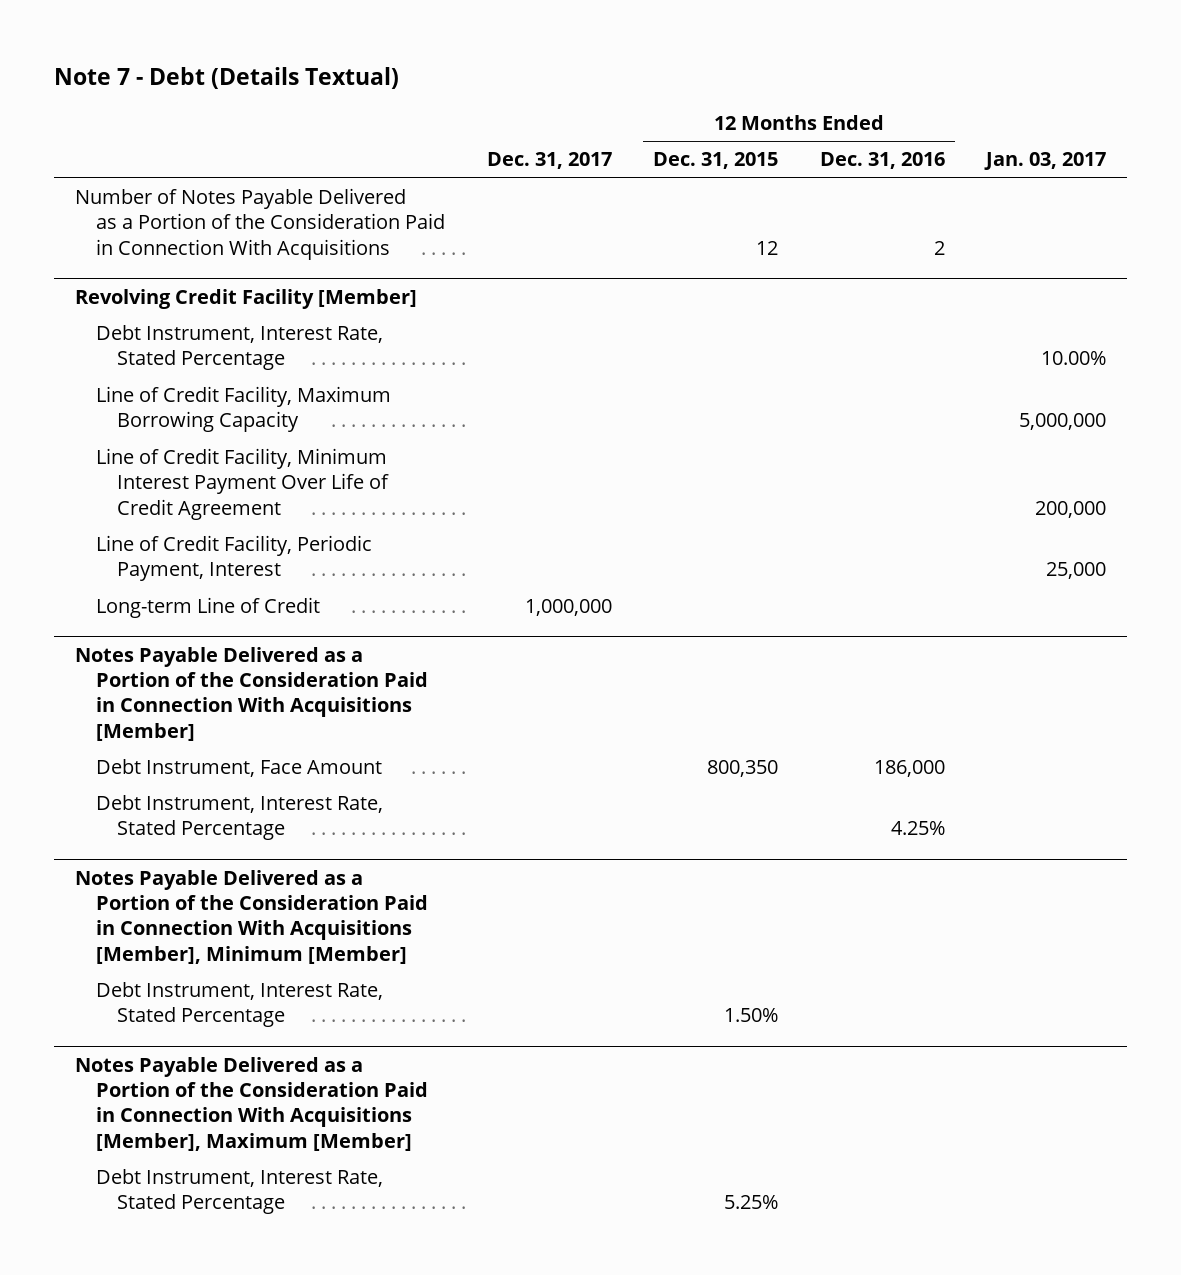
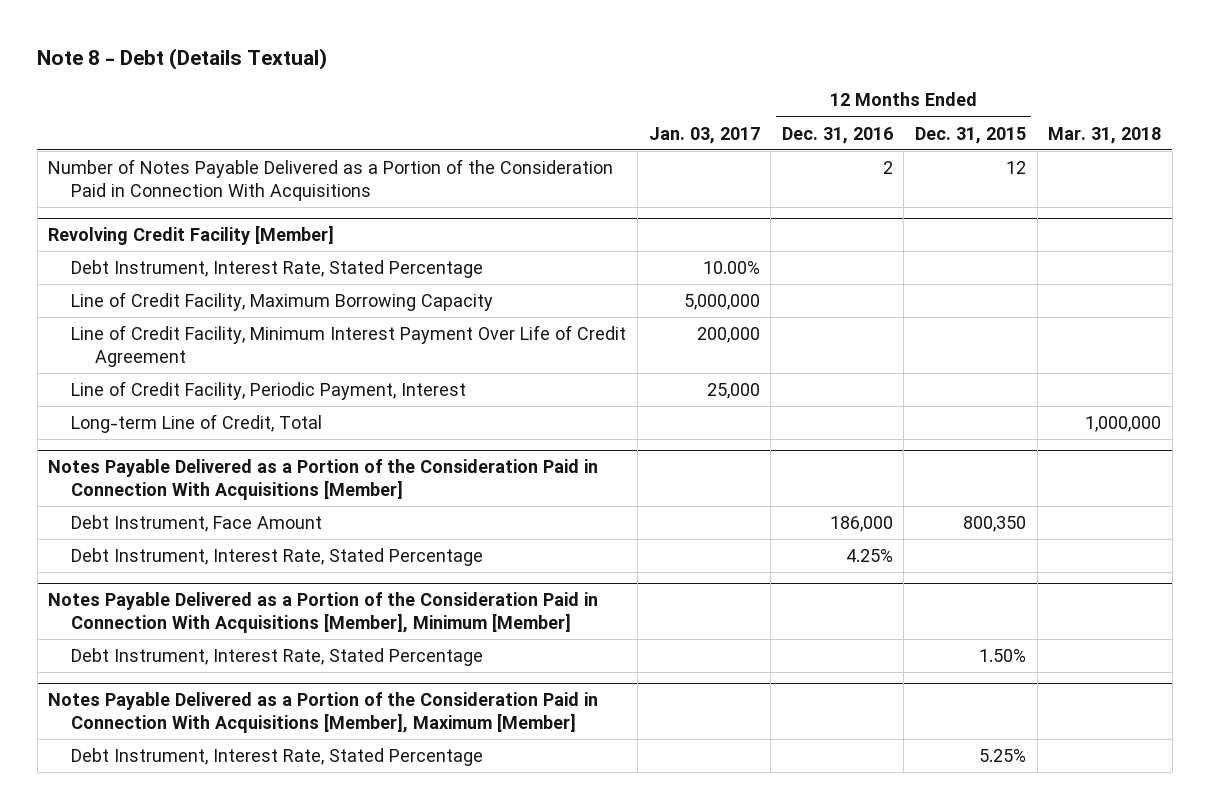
- Note 7 - Debt (Details Textual)
+ Note 8 - Debt (Details Textual)
- | Dec. 31, 2017 | 12 Months Ended Dec. 31, 2015 | 12 Months Ended Dec. 31, 2016 | Jan. 03, 2017
+ | Jan. 03, 2017 | 12 Months Ended Dec. 31, 2016 | 12 Months Ended Dec. 31, 2015 | Mar. 31, 2018
@ Revolving Credit Facility [Member]
- Long-term Line of Credit | 1,000,000 | | |
+ Long-term Line of Credit, Total | | | | 1,000,000

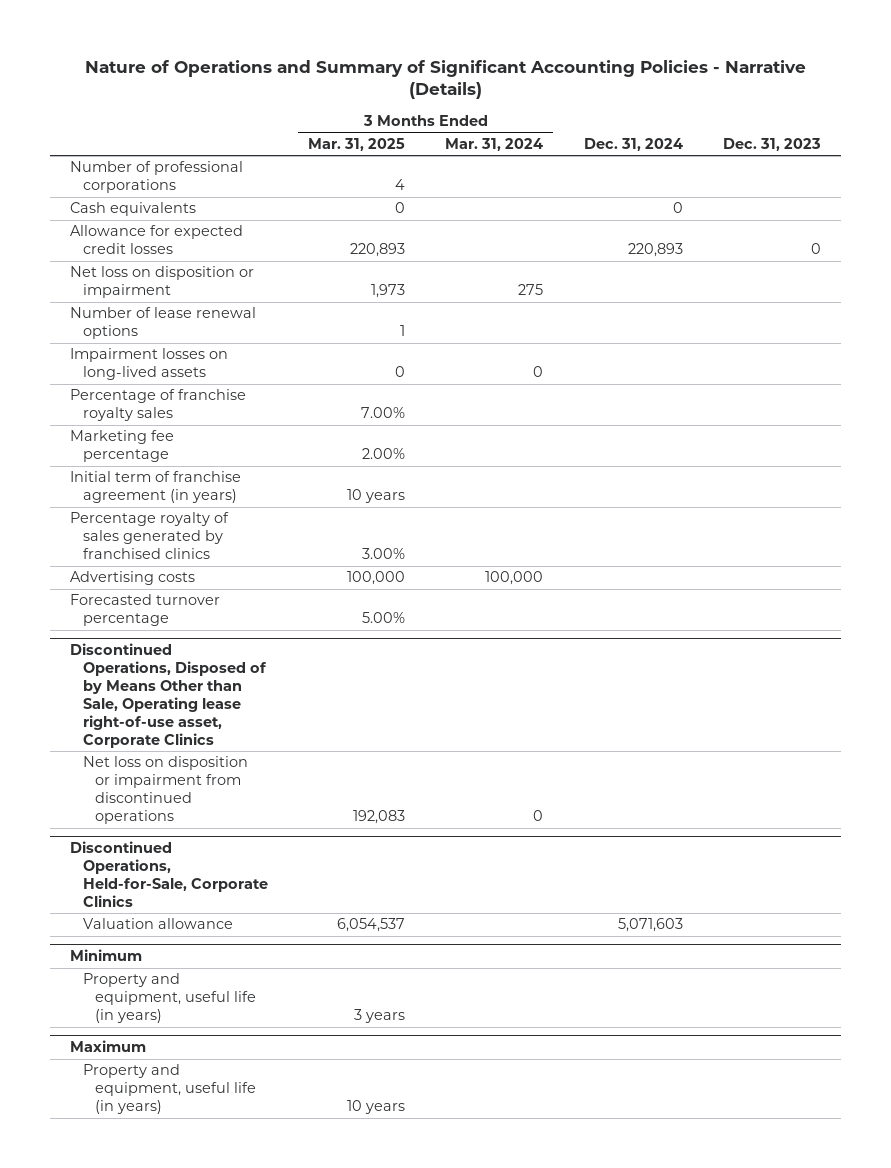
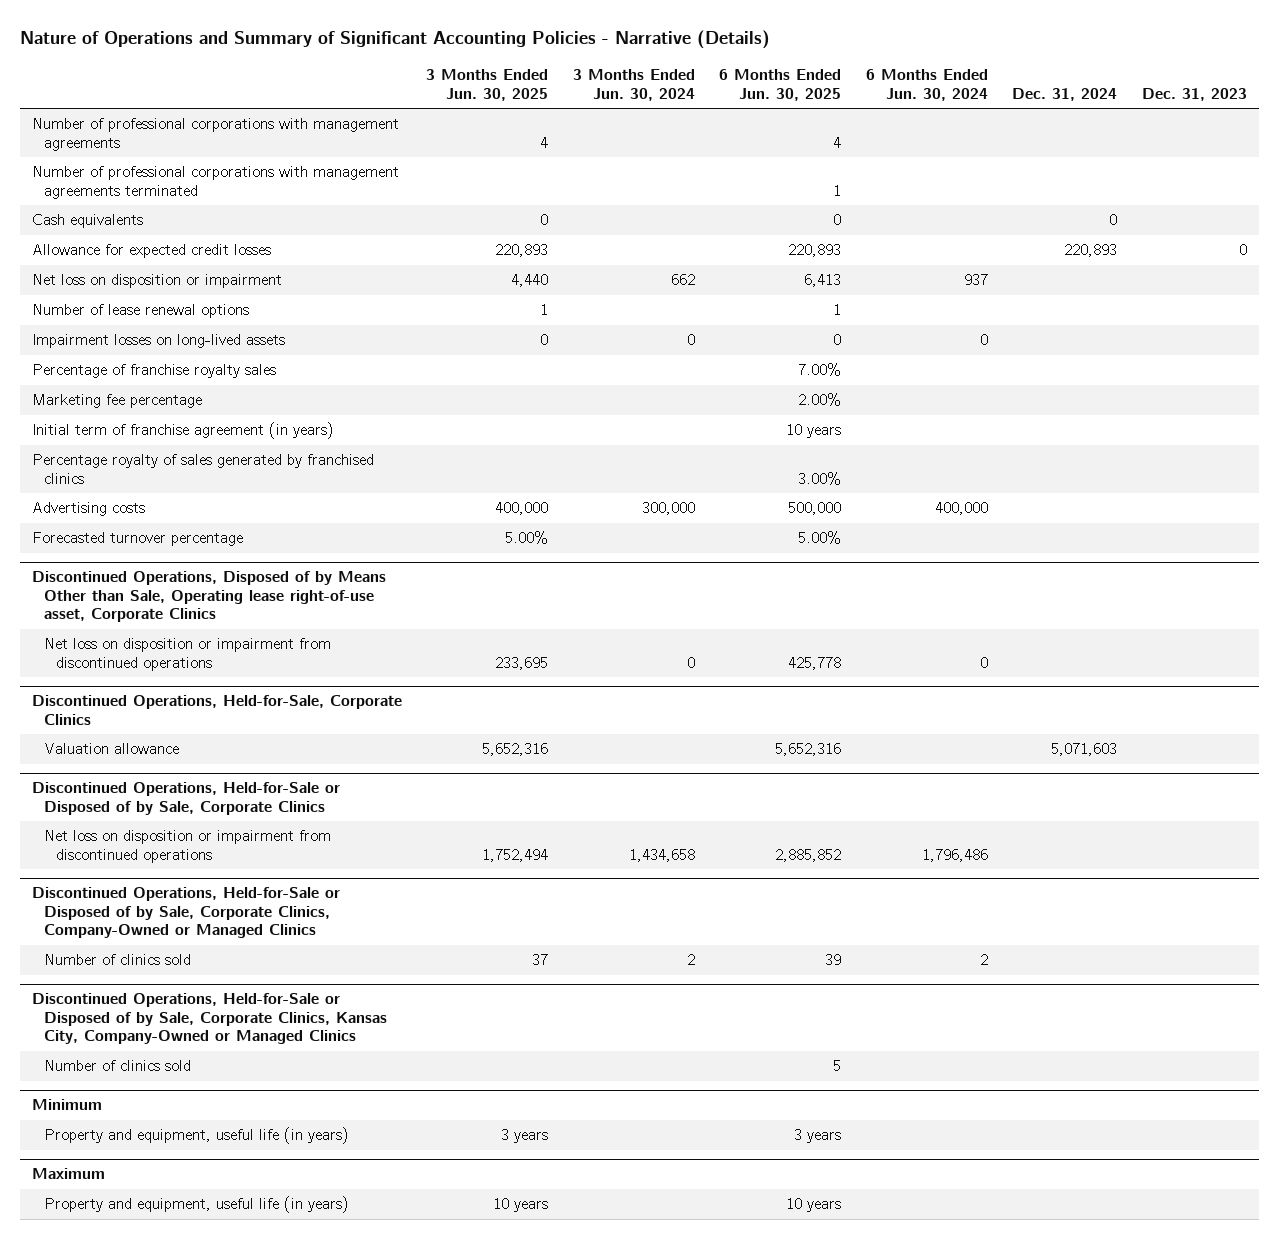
- | 3 Months Ended Mar. 31, 2025 | 3 Months Ended Mar. 31, 2024 | Dec. 31, 2024 | Dec. 31, 2023
+ | 3 Months Ended Jun. 30, 2025 | 3 Months Ended Jun. 30, 2024 | 6 Months Ended Jun. 30, 2025 | 6 Months Ended Jun. 30, 2024 | Dec. 31, 2024 | Dec. 31, 2023
- Number of professional corporations | 4 | | |
+ Number of professional corporations with management agreements | 4 | | 4 | | |
+ Number of professional corporations with management agreements terminated | | | 1 | | |
+ Discontinued Operations, Held-for-Sale or Disposed of by Sale, Corporate Clinics
+ Net loss on disposition or impairment from discontinued operations | 1,752,494 | 1,434,658 | 2,885,852 | 1,796,486 | |
+ Discontinued Operations, Held-for-Sale or Disposed of by Sale, Corporate Clinics, Company-Owned or Managed Clinics
+ Number of clinics sold | 37 | 2 | 39 | 2 | |
+ Discontinued Operations, Held-for-Sale or Disposed of by Sale, Corporate Clinics, Kansas City, Company-Owned or Managed Clinics
+ Number of clinics sold | | | 5 | | |

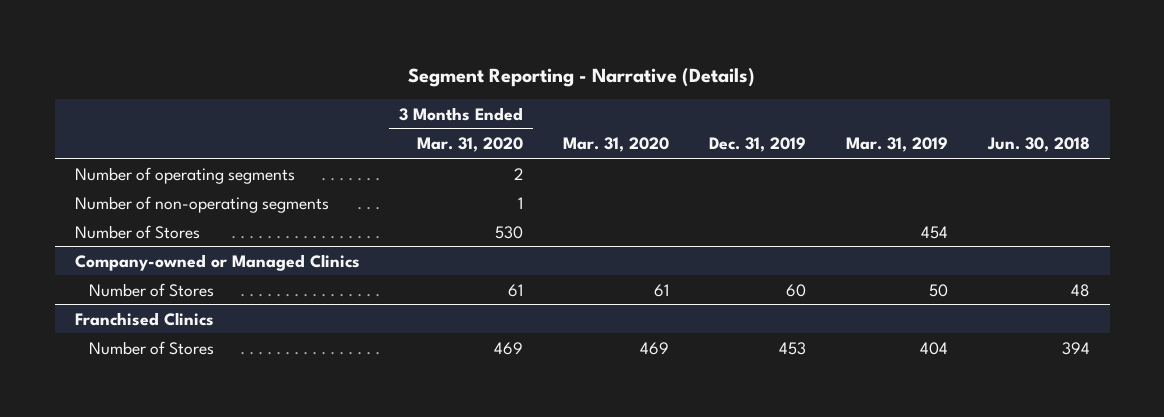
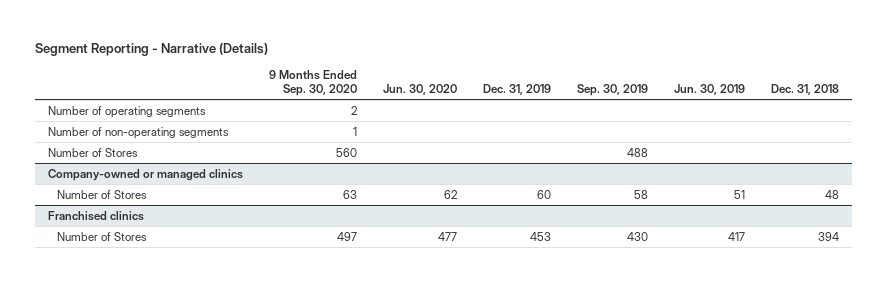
- | 3 Months Ended Mar. 31, 2020 | Mar. 31, 2020 | Dec. 31, 2019 | Mar. 31, 2019 | Jun. 30, 2018
+ | 9 Months Ended Sep. 30, 2020 | Jun. 30, 2020 | Dec. 31, 2019 | Sep. 30, 2019 | Jun. 30, 2019 | Dec. 31, 2018
- Company-owned or Managed Clinics
+ Company-owned or managed clinics
- Franchised Clinics
+ Franchised clinics

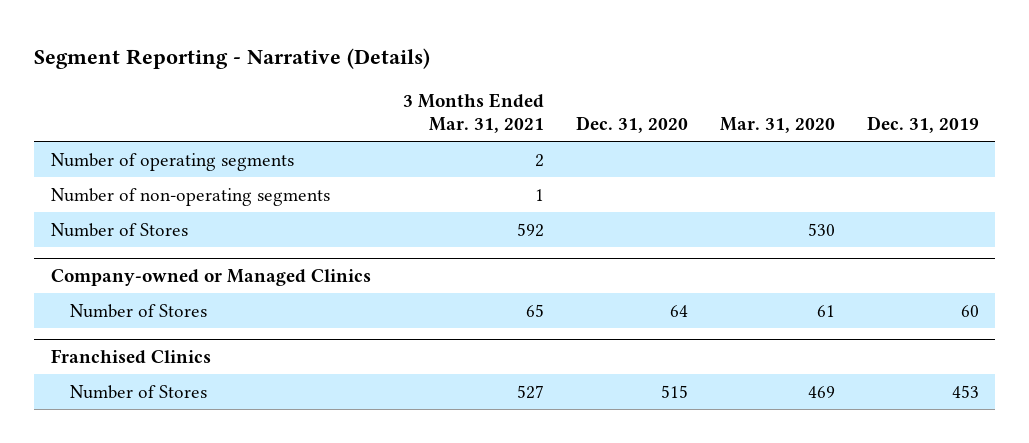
- | 9 Months Ended Sep. 30, 2020 | Jun. 30, 2020 | Dec. 31, 2019 | Sep. 30, 2019 | Jun. 30, 2019 | Dec. 31, 2018
+ | 3 Months Ended Mar. 31, 2021 | Dec. 31, 2020 | Mar. 31, 2020 | Dec. 31, 2019
- Company-owned or managed clinics
+ Company-owned or Managed Clinics
- Franchised clinics
+ Franchised Clinics

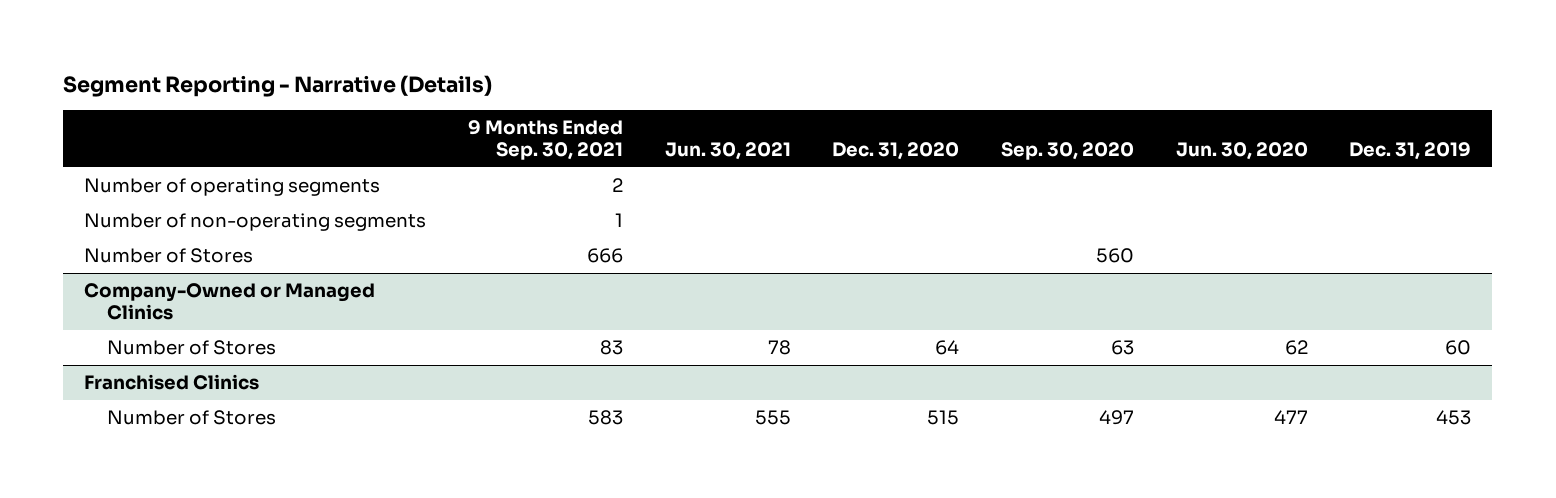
- | 3 Months Ended Mar. 31, 2021 | Dec. 31, 2020 | Mar. 31, 2020 | Dec. 31, 2019
+ | 9 Months Ended Sep. 30, 2021 | Jun. 30, 2021 | Dec. 31, 2020 | Sep. 30, 2020 | Jun. 30, 2020 | Dec. 31, 2019
- Company-owned or Managed Clinics
+ Company-Owned or Managed Clinics

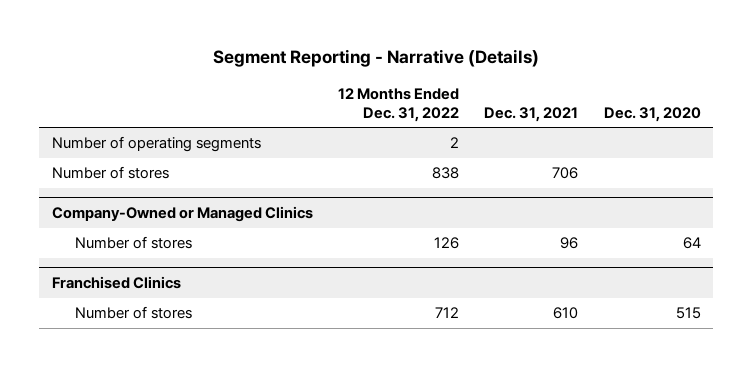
- | 9 Months Ended Sep. 30, 2021 | Jun. 30, 2021 | Dec. 31, 2020 | Sep. 30, 2020 | Jun. 30, 2020 | Dec. 31, 2019
+ | 12 Months Ended Dec. 31, 2022 | Dec. 31, 2021 | Dec. 31, 2020
- Number of non-operating segments | 1 | | | | |
- Number of Stores | 666 | | | 560 | |
+ Number of stores | 838 | 706 |
@ Company-Owned or Managed Clinics
- Number of Stores | 83 | 78 | 64 | 63 | 62 | 60
+ Number of stores | 126 | 96 | 64
@ Franchised Clinics
- Number of Stores | 583 | 555 | 515 | 497 | 477 | 453
+ Number of stores | 712 | 610 | 515

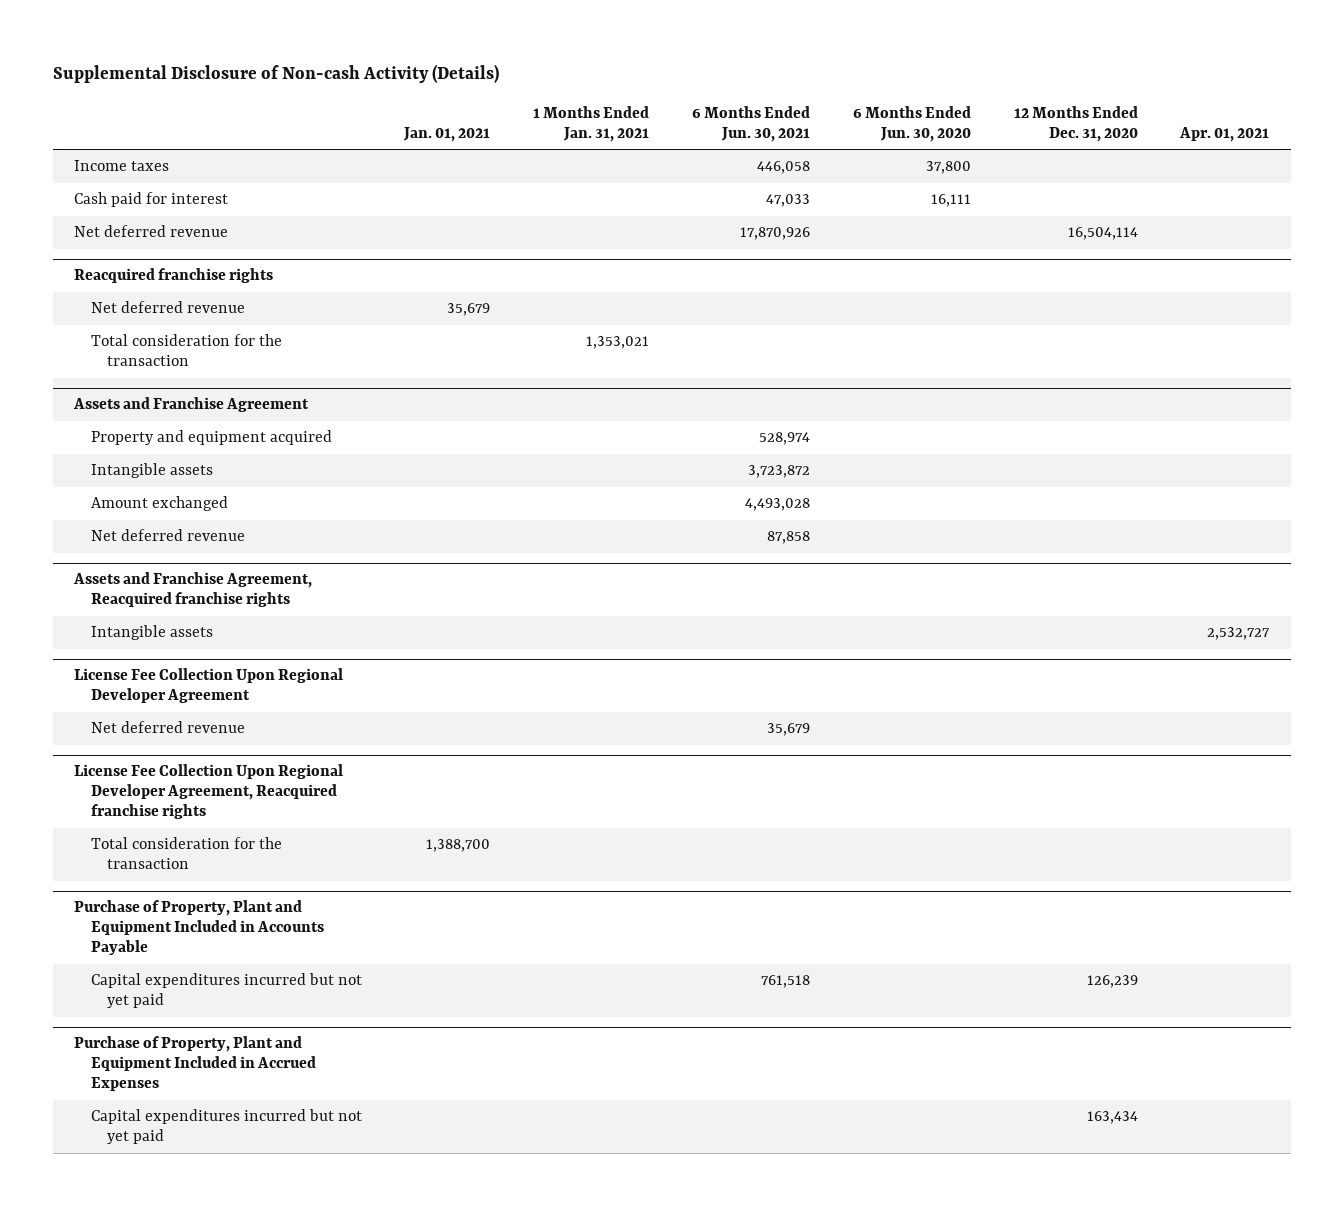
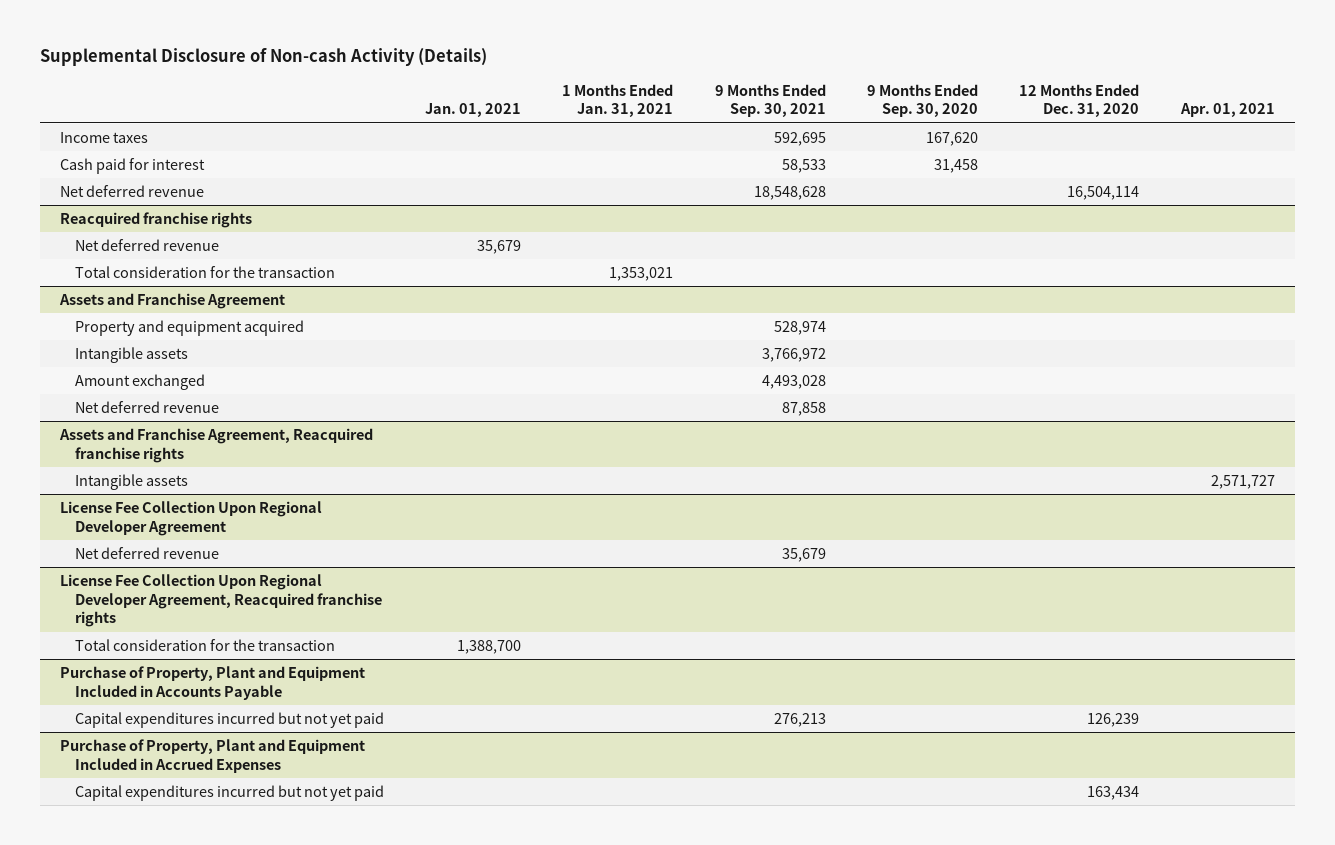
- | Jan. 01, 2021 | 1 Months Ended Jan. 31, 2021 | 6 Months Ended Jun. 30, 2021 | 6 Months Ended Jun. 30, 2020 | 12 Months Ended Dec. 31, 2020 | Apr. 01, 2021
+ | Jan. 01, 2021 | 1 Months Ended Jan. 31, 2021 | 9 Months Ended Sep. 30, 2021 | 9 Months Ended Sep. 30, 2020 | 12 Months Ended Dec. 31, 2020 | Apr. 01, 2021
@ Assets and Franchise Agreement, Reacquired franchise rights
- Intangible assets | | | | | | 2,532,727
+ Intangible assets | | | | | | 2,571,727

